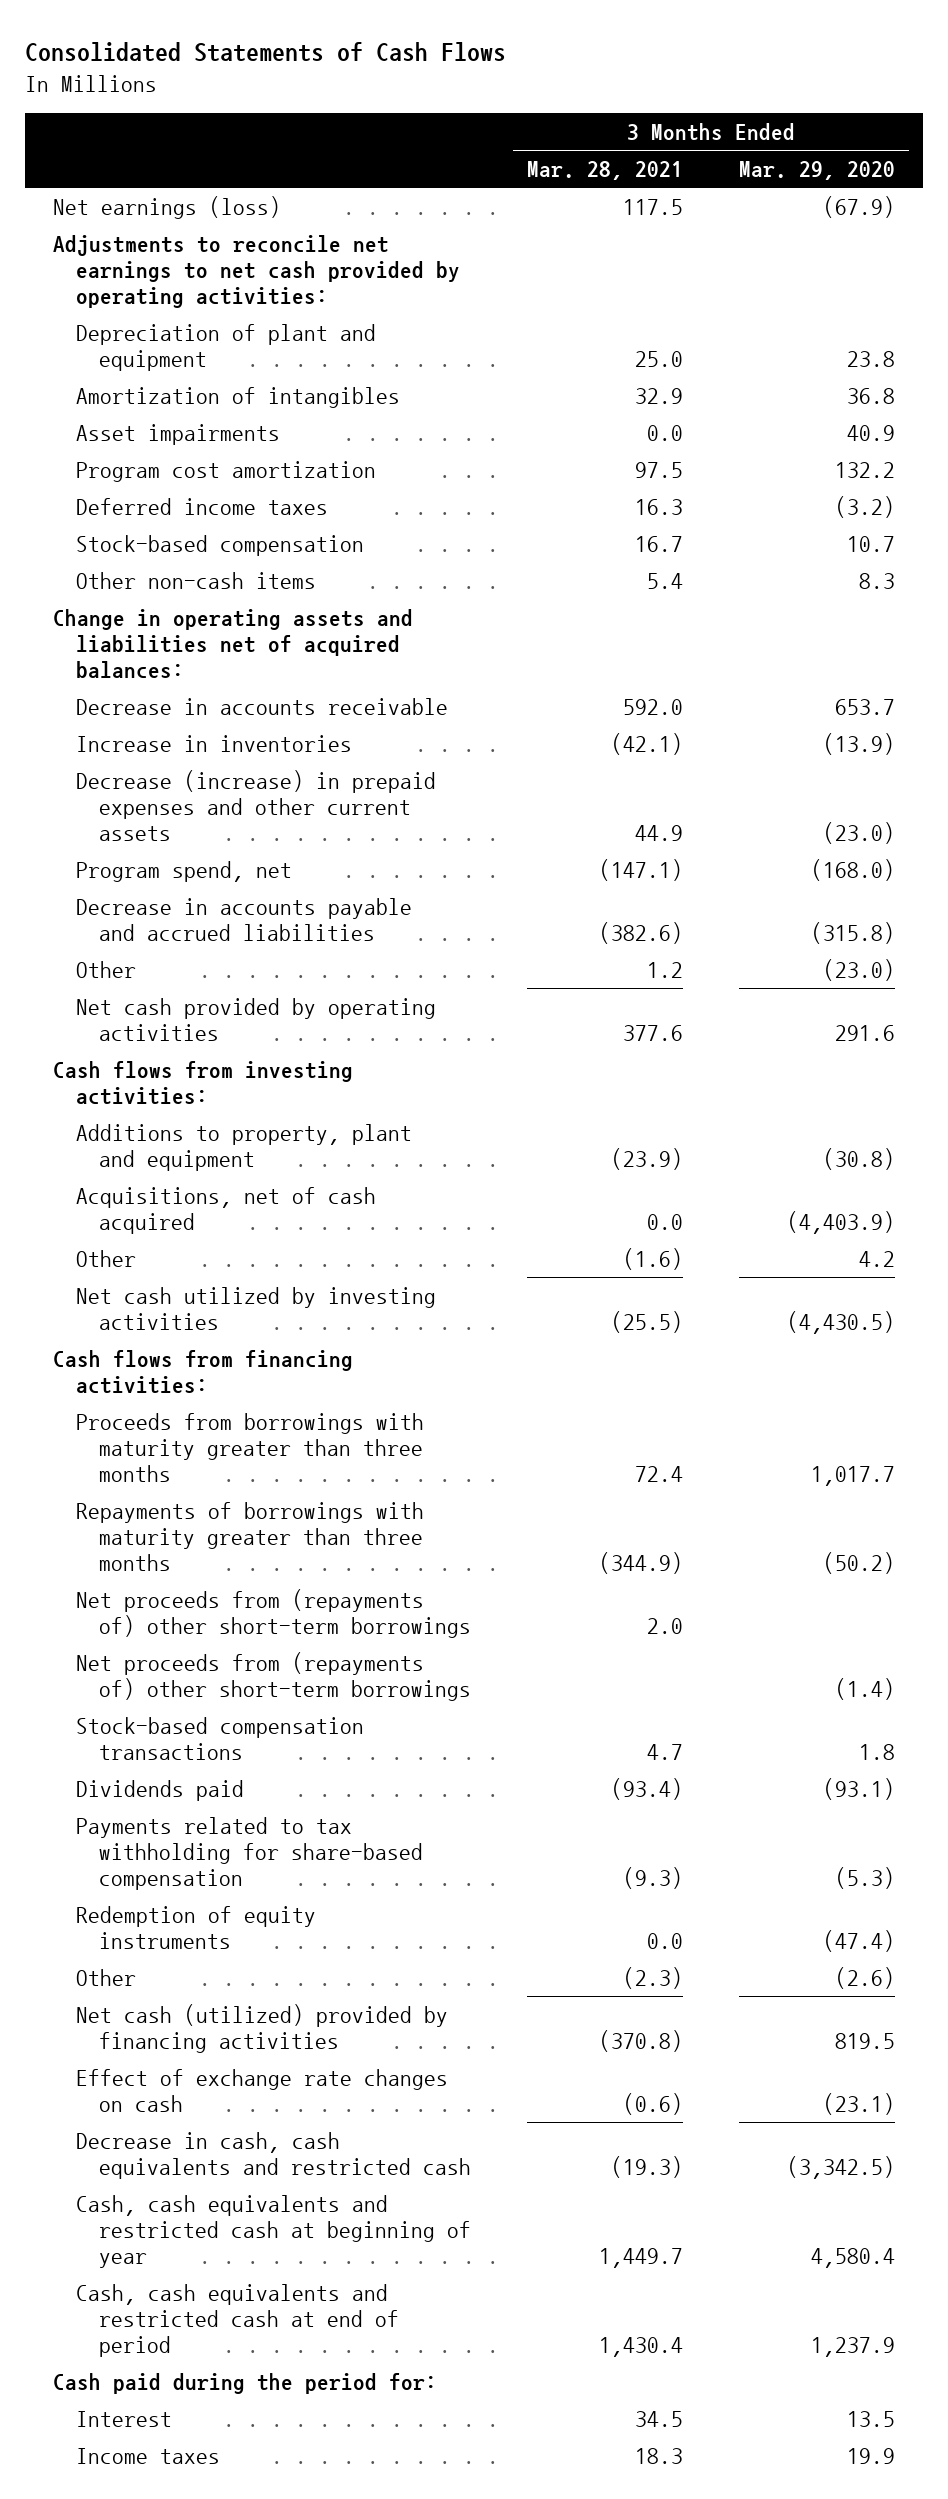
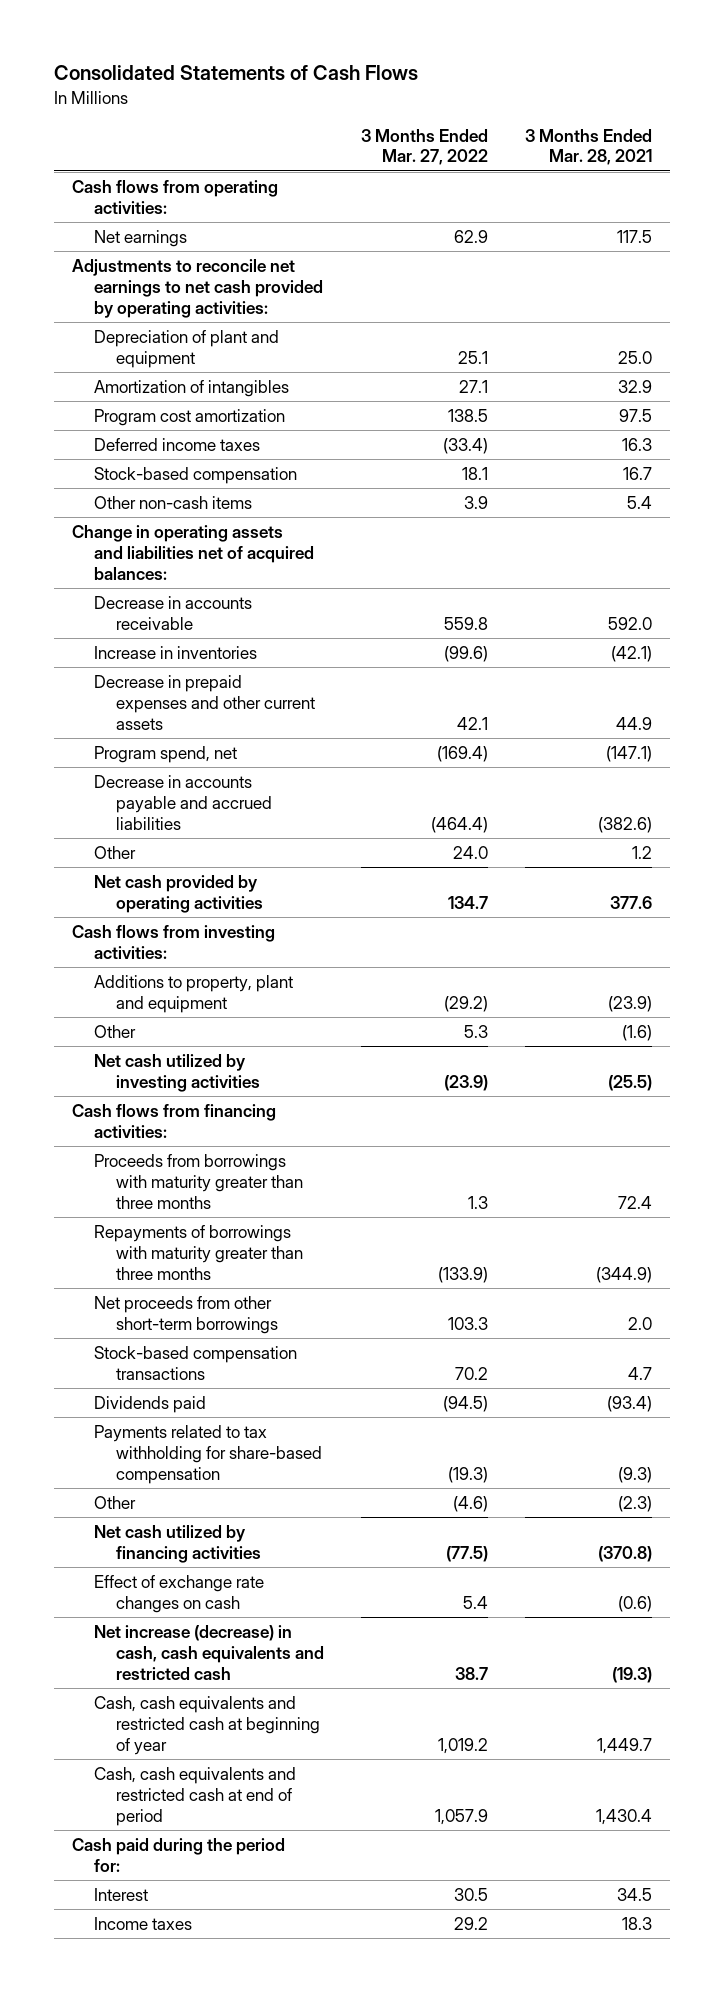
- | 3 Months Ended Mar. 28, 2021 | 3 Months Ended Mar. 29, 2020
+ | 3 Months Ended Mar. 27, 2022 | 3 Months Ended Mar. 28, 2021
- Net earnings (loss) | 117.5 | (67.9)
+ Cash flows from operating activities:
+ Net earnings | 62.9 | 117.5
- Asset impairments | 0.0 | 40.9
- Decrease (increase) in prepaid expenses and other current assets | 44.9 | (23.0)
+ Decrease in prepaid expenses and other current assets | 42.1 | 44.9
- Acquisitions, net of cash acquired | 0.0 | (4,403.9)
- Net proceeds from (repayments of) other short-term borrowings | 2.0 |
- Net proceeds from (repayments of) other short-term borrowings | | (1.4)
+ Net proceeds from other short-term borrowings | 103.3 | 2.0
- Redemption of equity instruments | 0.0 | (47.4)
- Net cash (utilized) provided by financing activities | (370.8) | 819.5
+ Net cash utilized by financing activities | (77.5) | (370.8)
- Decrease in cash, cash equivalents and restricted cash | (19.3) | (3,342.5)
+ Net increase (decrease) in cash, cash equivalents and restricted cash | 38.7 | (19.3)

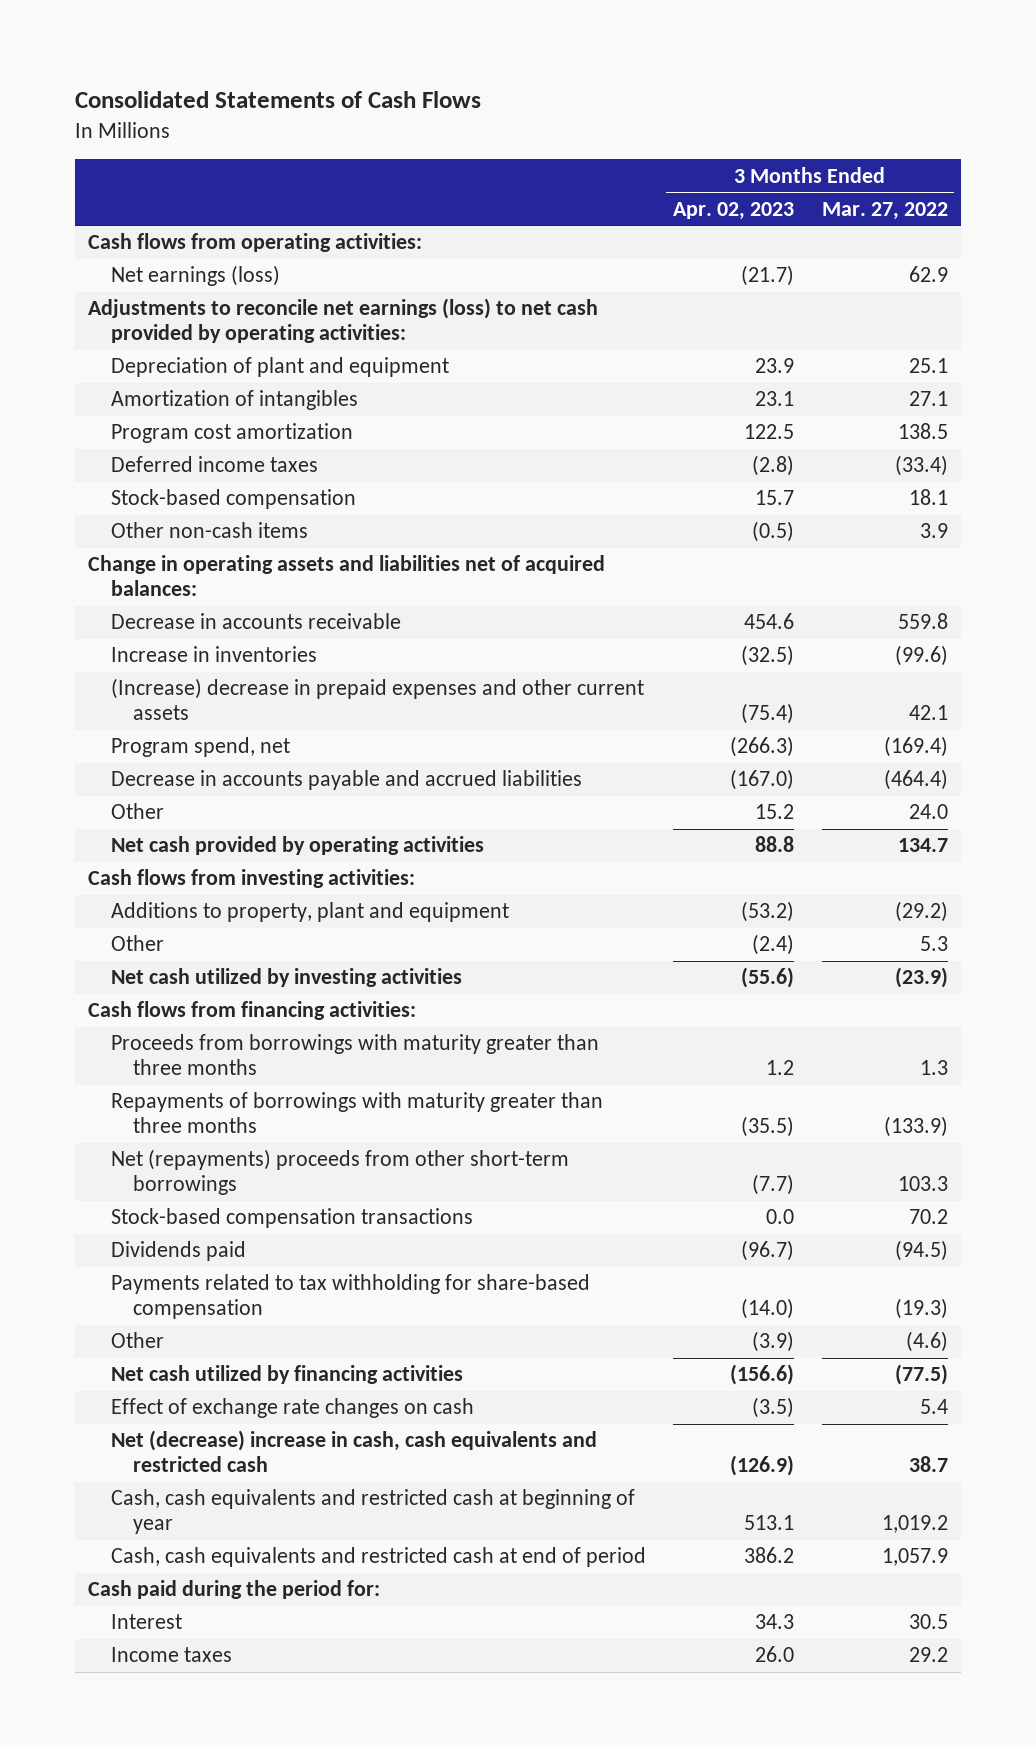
- | 3 Months Ended Mar. 27, 2022 | 3 Months Ended Mar. 28, 2021
+ | 3 Months Ended Apr. 02, 2023 | 3 Months Ended Mar. 27, 2022
- Net earnings | 62.9 | 117.5
- Adjustments to reconcile net earnings to net cash provided by operating activities:
+ Net earnings (loss) | (21.7) | 62.9
+ Adjustments to reconcile net earnings (loss) to net cash provided by operating activities:
- Decrease in prepaid expenses and other current assets | 42.1 | 44.9
+ (Increase) decrease in prepaid expenses and other current assets | (75.4) | 42.1
- Net proceeds from other short-term borrowings | 103.3 | 2.0
+ Net (repayments) proceeds from other short-term borrowings | (7.7) | 103.3
- Net increase (decrease) in cash, cash equivalents and restricted cash | 38.7 | (19.3)
+ Net (decrease) increase in cash, cash equivalents and restricted cash | (126.9) | 38.7

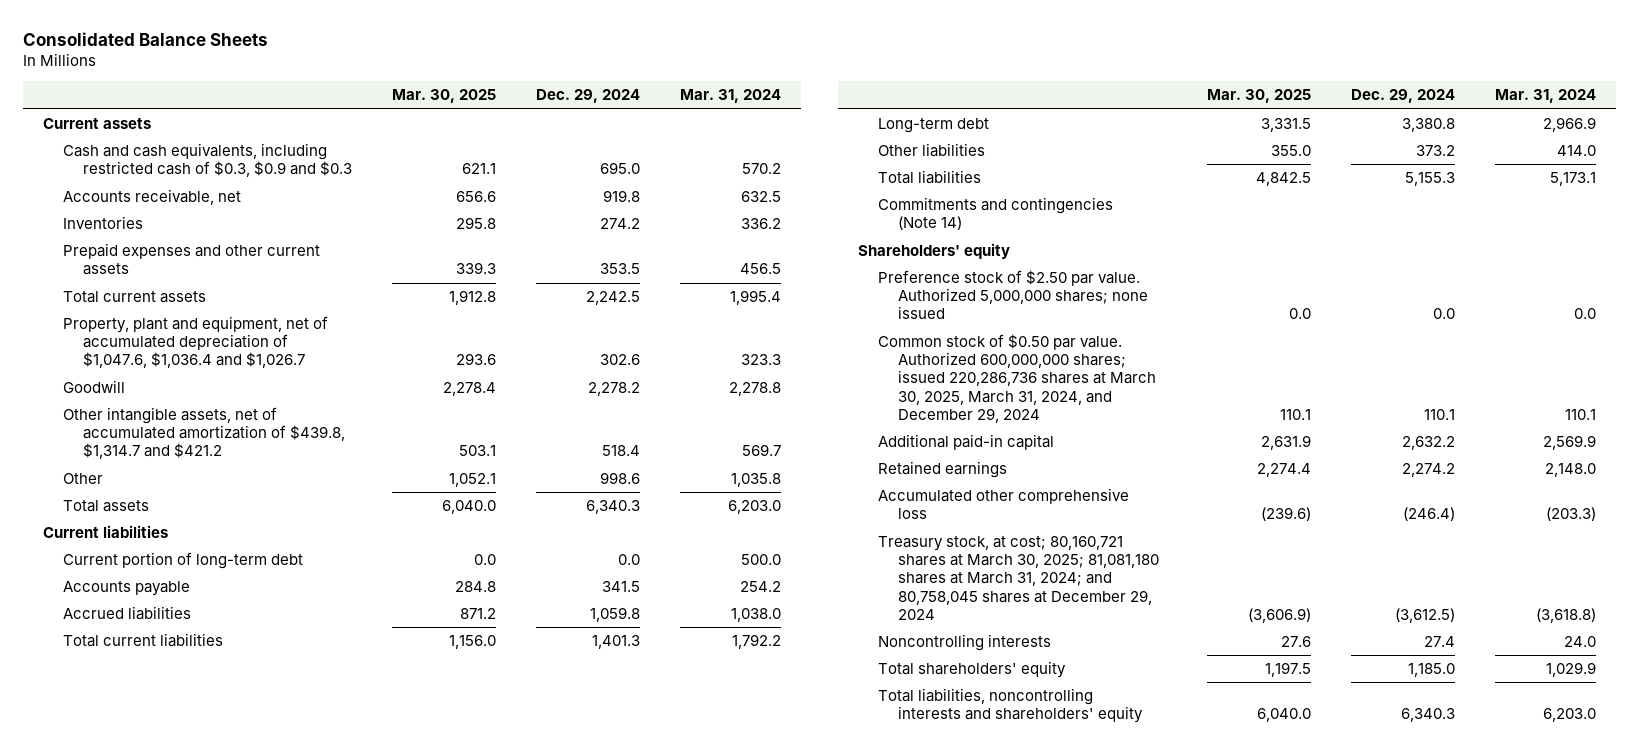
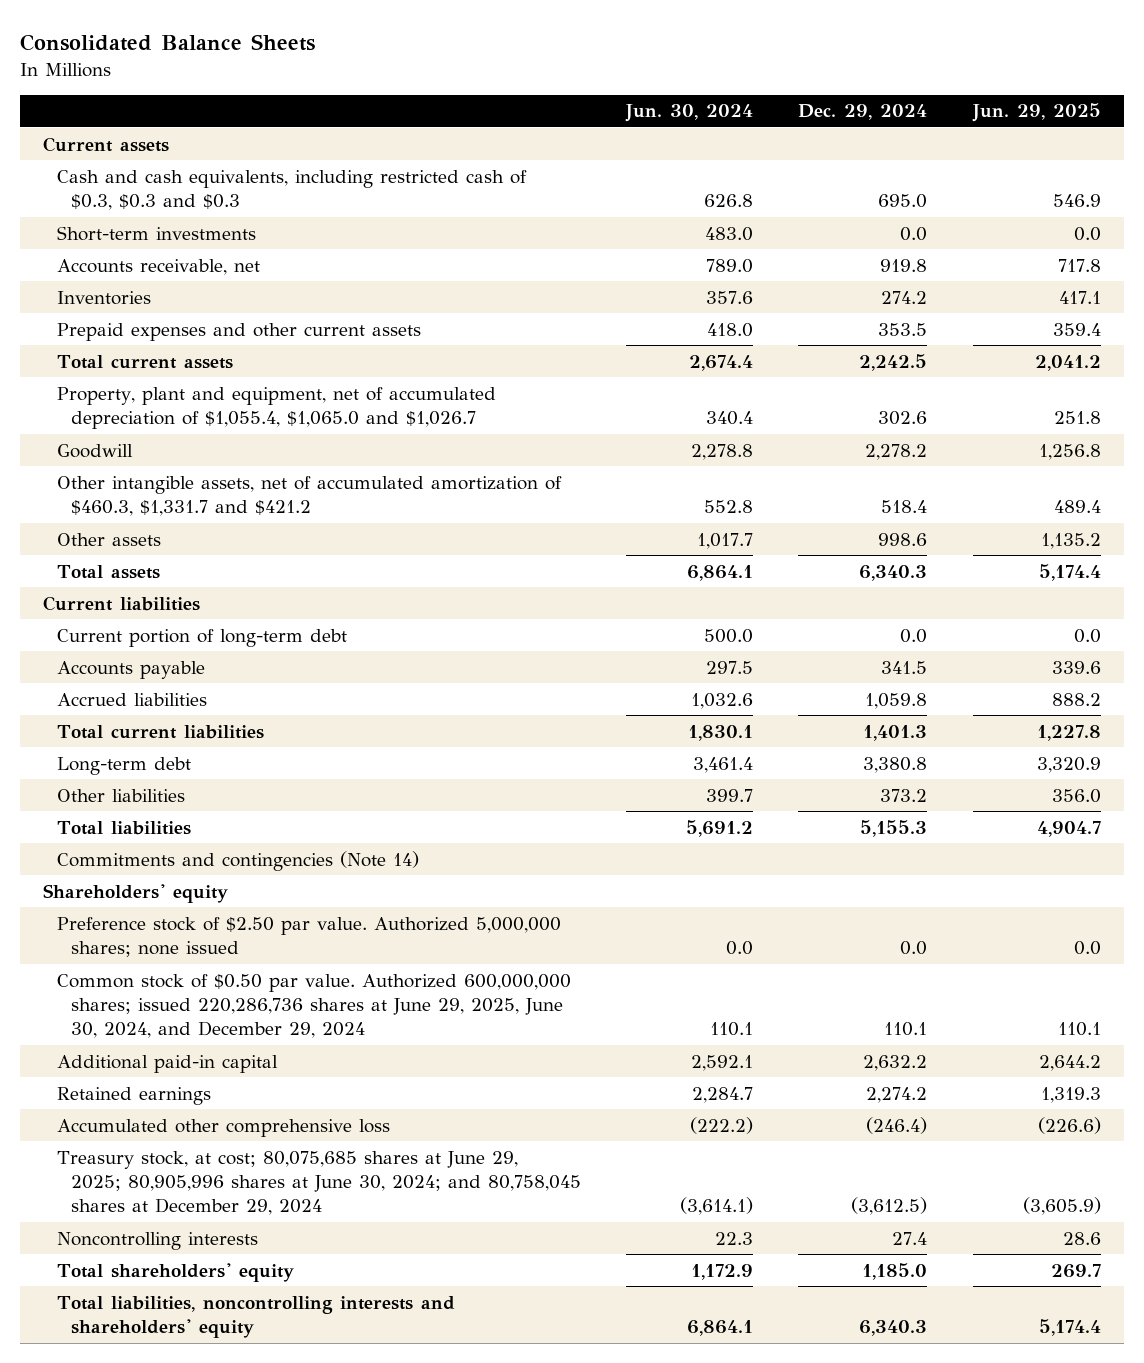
- | Mar. 30, 2025 | Dec. 29, 2024 | Mar. 31, 2024
+ | Jun. 30, 2024 | Dec. 29, 2024 | Jun. 29, 2025
- Cash and cash equivalents, including restricted cash of $0.3, $0.9 and $0.3 | 621.1 | 695.0 | 570.2
+ Cash and cash equivalents, including restricted cash of $0.3, $0.3 and $0.3 | 626.8 | 695.0 | 546.9
+ Short-term investments | 483.0 | 0.0 | 0.0
- Property, plant and equipment, net of accumulated depreciation of $1,047.6, $1,036.4 and $1,026.7 | 293.6 | 302.6 | 323.3
+ Property, plant and equipment, net of accumulated depreciation of $1,055.4, $1,065.0 and $1,026.7 | 340.4 | 302.6 | 251.8
- Other intangible assets, net of accumulated amortization of $439.8, $1,314.7 and $421.2 | 503.1 | 518.4 | 569.7
- Other | 1,052.1 | 998.6 | 1,035.8
+ Other intangible assets, net of accumulated amortization of $460.3, $1,331.7 and $421.2 | 552.8 | 518.4 | 489.4
+ Other assets | 1,017.7 | 998.6 | 1,135.2
- Common stock of $0.50 par value. Authorized 600,000,000 shares; issued 220,286,736 shares at March 30, 2025, March 31, 2024, and December 29, 2024 | 110.1 | 110.1 | 110.1
+ Common stock of $0.50 par value. Authorized 600,000,000 shares; issued 220,286,736 shares at June 29, 2025, June 30, 2024, and December 29, 2024 | 110.1 | 110.1 | 110.1
- Treasury stock, at cost; 80,160,721 shares at March 30, 2025; 81,081,180 shares at March 31, 2024; and 80,758,045 shares at December 29, 2024 | (3,606.9) | (3,612.5) | (3,618.8)
+ Treasury stock, at cost; 80,075,685 shares at June 29, 2025; 80,905,996 shares at June 30, 2024; and 80,758,045 shares at December 29, 2024 | (3,614.1) | (3,612.5) | (3,605.9)

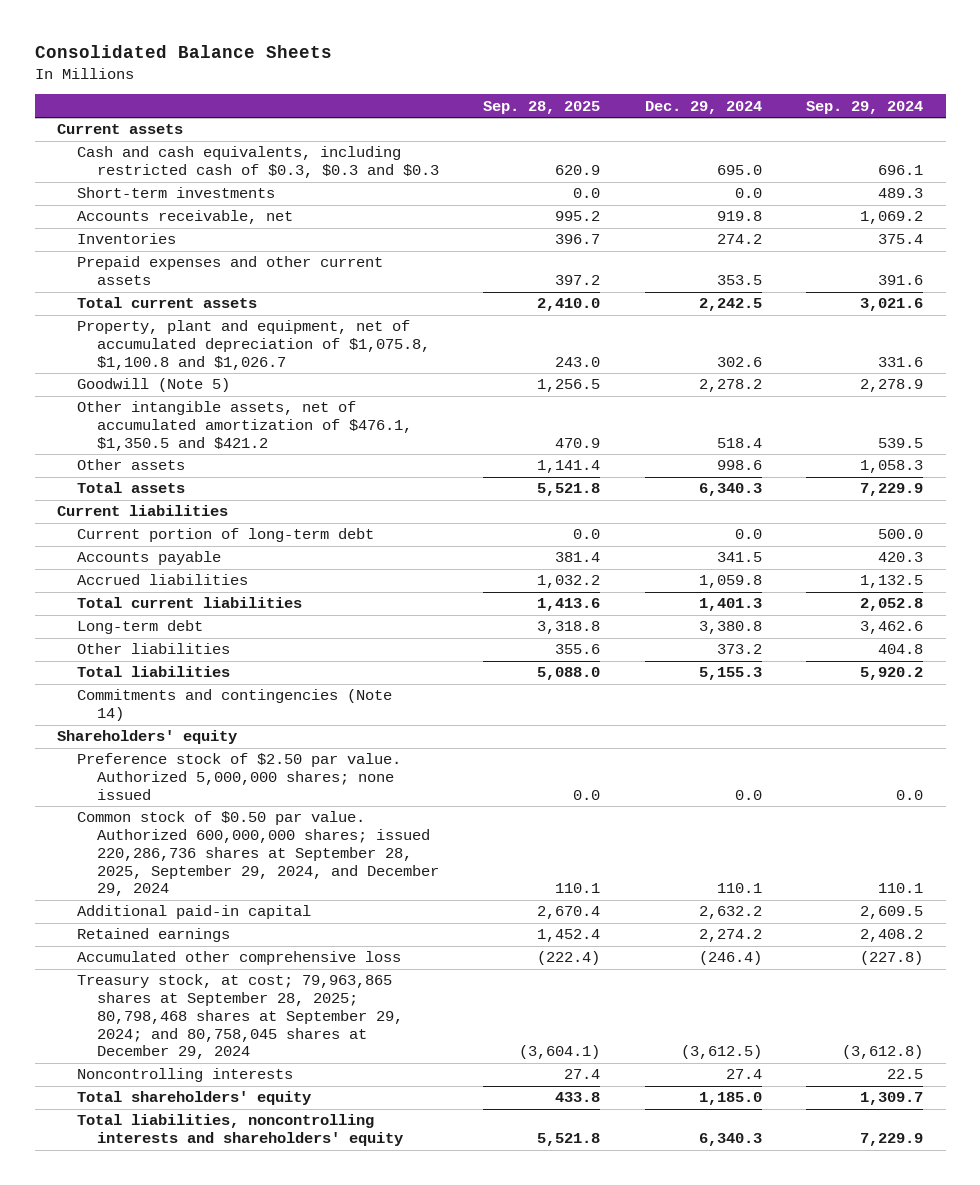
- | Jun. 30, 2024 | Dec. 29, 2024 | Jun. 29, 2025
+ | Sep. 28, 2025 | Dec. 29, 2024 | Sep. 29, 2024
- Property, plant and equipment, net of accumulated depreciation of $1,055.4, $1,065.0 and $1,026.7 | 340.4 | 302.6 | 251.8
- Goodwill | 2,278.8 | 2,278.2 | 1,256.8
- Other intangible assets, net of accumulated amortization of $460.3, $1,331.7 and $421.2 | 552.8 | 518.4 | 489.4
+ Property, plant and equipment, net of accumulated depreciation of $1,075.8, $1,100.8 and $1,026.7 | 243.0 | 302.6 | 331.6
+ Goodwill (Note 5) | 1,256.5 | 2,278.2 | 2,278.9
+ Other intangible assets, net of accumulated amortization of $476.1, $1,350.5 and $421.2 | 470.9 | 518.4 | 539.5
- Common stock of $0.50 par value. Authorized 600,000,000 shares; issued 220,286,736 shares at June 29, 2025, June 30, 2024, and December 29, 2024 | 110.1 | 110.1 | 110.1
+ Common stock of $0.50 par value. Authorized 600,000,000 shares; issued 220,286,736 shares at September 28, 2025, September 29, 2024, and December 29, 2024 | 110.1 | 110.1 | 110.1
- Treasury stock, at cost; 80,075,685 shares at June 29, 2025; 80,905,996 shares at June 30, 2024; and 80,758,045 shares at December 29, 2024 | (3,614.1) | (3,612.5) | (3,605.9)
+ Treasury stock, at cost; 79,963,865 shares at September 28, 2025; 80,798,468 shares at September 29, 2024; and 80,758,045 shares at December 29, 2024 | (3,604.1) | (3,612.5) | (3,612.8)

